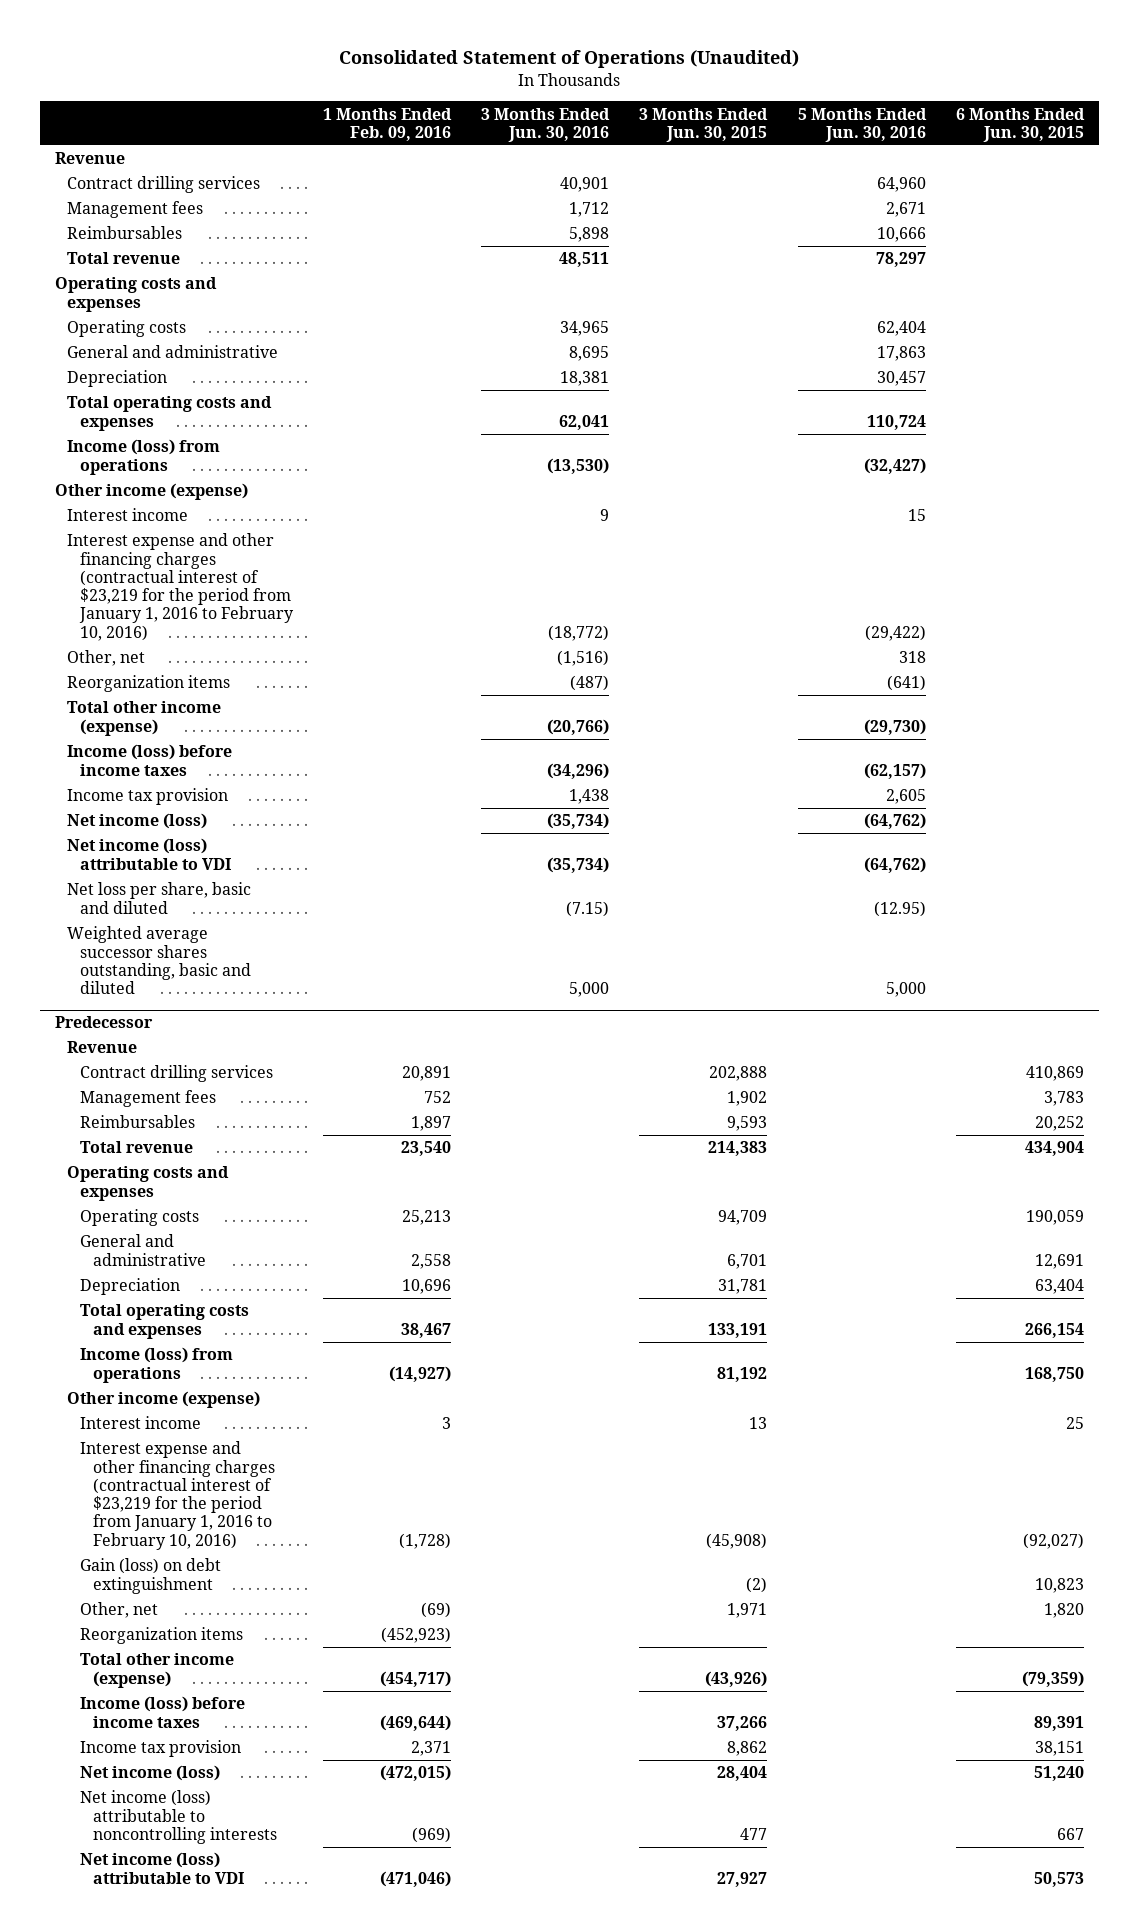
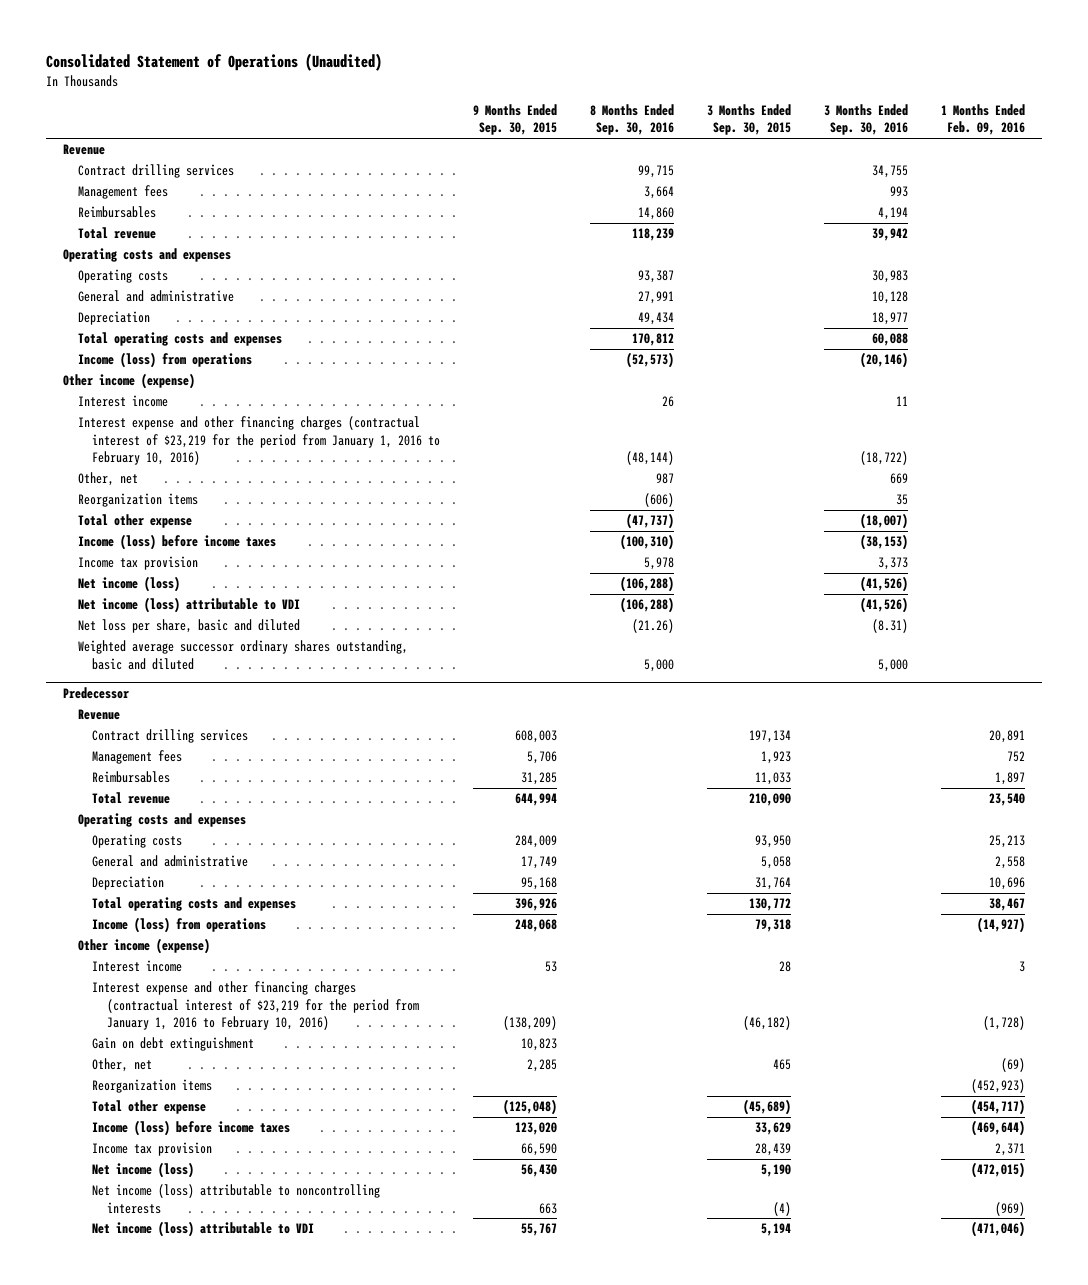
- | 1 Months Ended Feb. 09, 2016 | 3 Months Ended Jun. 30, 2016 | 3 Months Ended Jun. 30, 2015 | 5 Months Ended Jun. 30, 2016 | 6 Months Ended Jun. 30, 2015
+ | 9 Months Ended Sep. 30, 2015 | 8 Months Ended Sep. 30, 2016 | 3 Months Ended Sep. 30, 2015 | 3 Months Ended Sep. 30, 2016 | 1 Months Ended Feb. 09, 2016
- Total other income (expense) | | (20,766) | | (29,730) |
+ Total other expense | | (47,737) | | (18,007) |
- Weighted average successor shares outstanding, basic and diluted | | 5,000 | | 5,000 |
+ Weighted average successor ordinary shares outstanding, basic and diluted | | 5,000 | | 5,000 |
@ Predecessor
- Gain (loss) on debt extinguishment | | | (2) | | 10,823
+ Gain on debt extinguishment | 10,823 | | | |
- Total other income (expense) | (454,717) | | (43,926) | | (79,359)
+ Total other expense | (125,048) | | (45,689) | | (454,717)

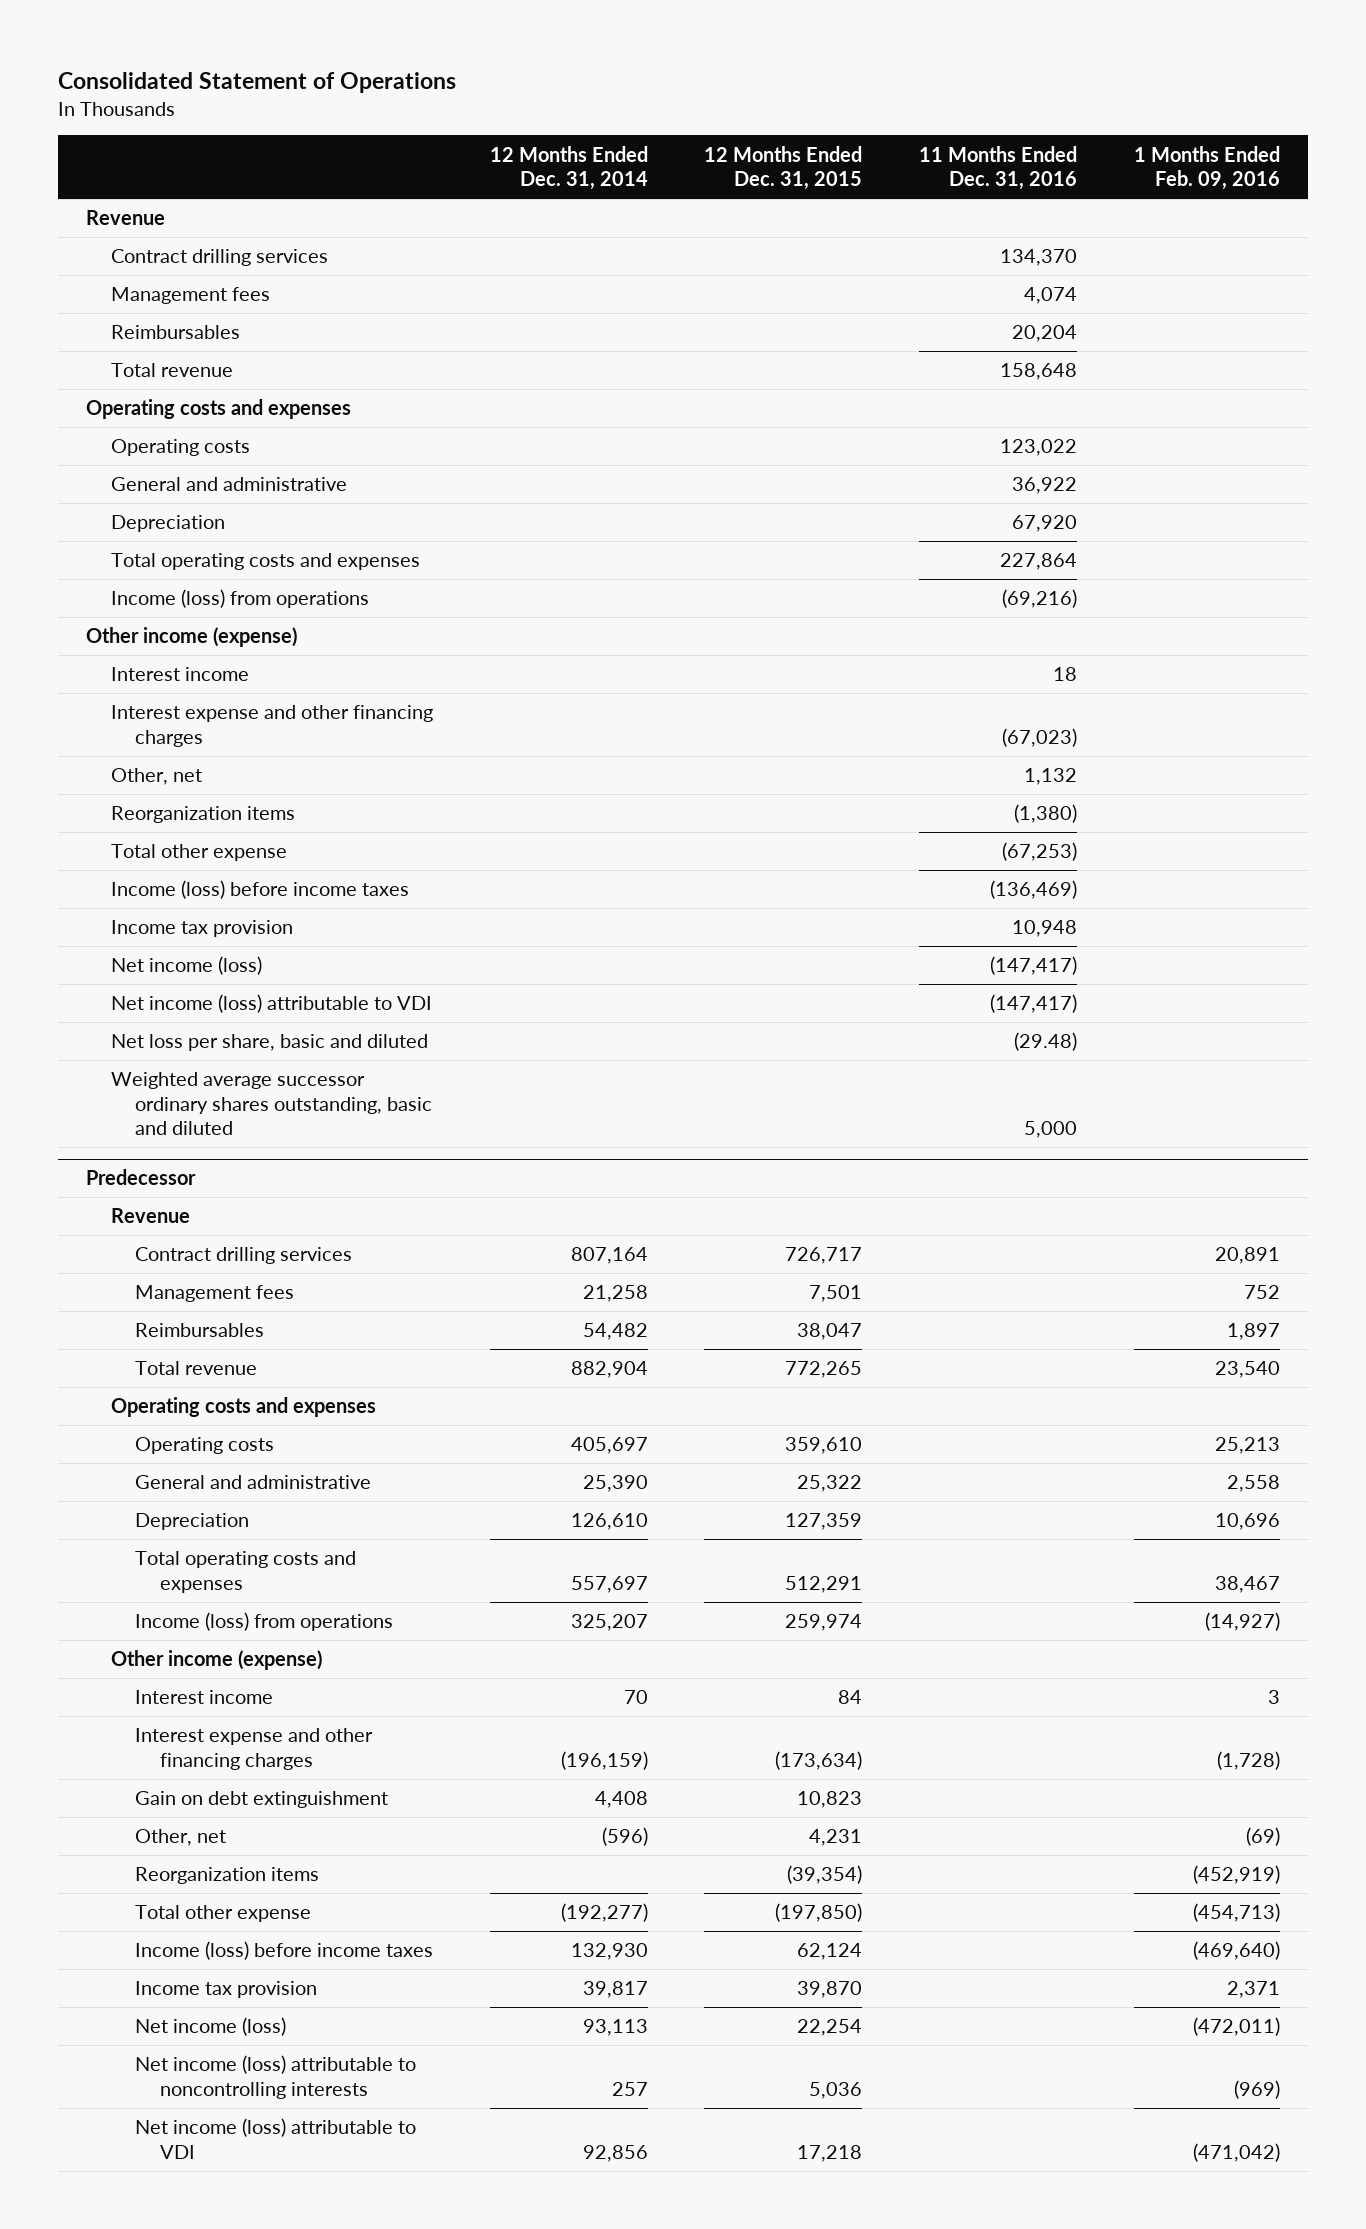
- Consolidated Statement of Operations (Unaudited)
+ Consolidated Statement of Operations
- | 9 Months Ended Sep. 30, 2015 | 8 Months Ended Sep. 30, 2016 | 3 Months Ended Sep. 30, 2015 | 3 Months Ended Sep. 30, 2016 | 1 Months Ended Feb. 09, 2016
+ | 12 Months Ended Dec. 31, 2014 | 12 Months Ended Dec. 31, 2015 | 11 Months Ended Dec. 31, 2016 | 1 Months Ended Feb. 09, 2016
- Interest expense and other financing charges (contractual interest of $23,219 for the period from January 1, 2016 to February 10, 2016) | | (48,144) | | (18,722) |
+ Interest expense and other financing charges | | | (67,023) |
@ Predecessor
- Interest expense and other financing charges (contractual interest of $23,219 for the period from January 1, 2016 to February 10, 2016) | (138,209) | | (46,182) | | (1,728)
+ Interest expense and other financing charges | (196,159) | (173,634) | | (1,728)
- Reorganization items | | | | | (452,923)
- Total other expense | (125,048) | | (45,689) | | (454,717)
- Income (loss) before income taxes | 123,020 | | 33,629 | | (469,644)
+ Reorganization items | | (39,354) | | (452,919)
+ Total other expense | (192,277) | (197,850) | | (454,713)
+ Income (loss) before income taxes | 132,930 | 62,124 | | (469,640)
- Net income (loss) | 56,430 | | 5,190 | | (472,015)
+ Net income (loss) | 93,113 | 22,254 | | (472,011)
- Net income (loss) attributable to VDI | 55,767 | | 5,194 | | (471,046)
+ Net income (loss) attributable to VDI | 92,856 | 17,218 | | (471,042)

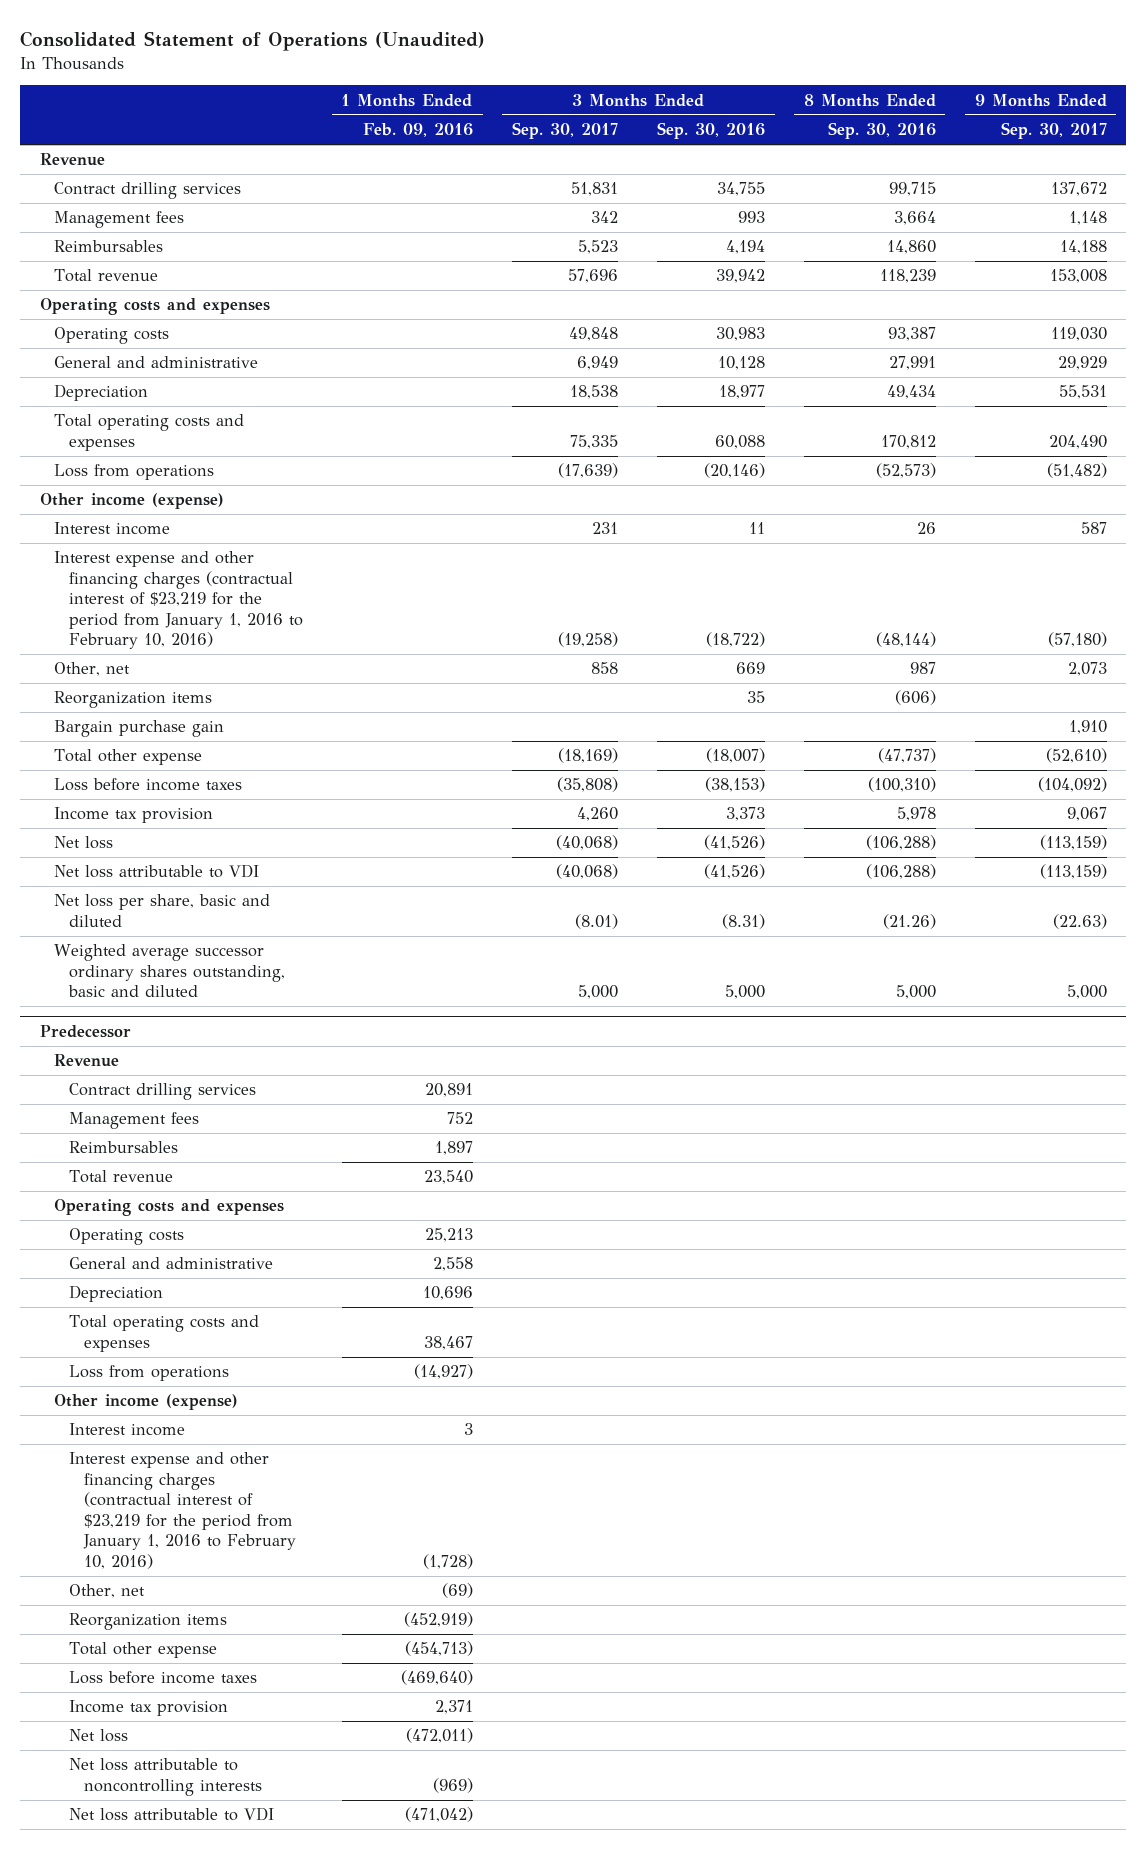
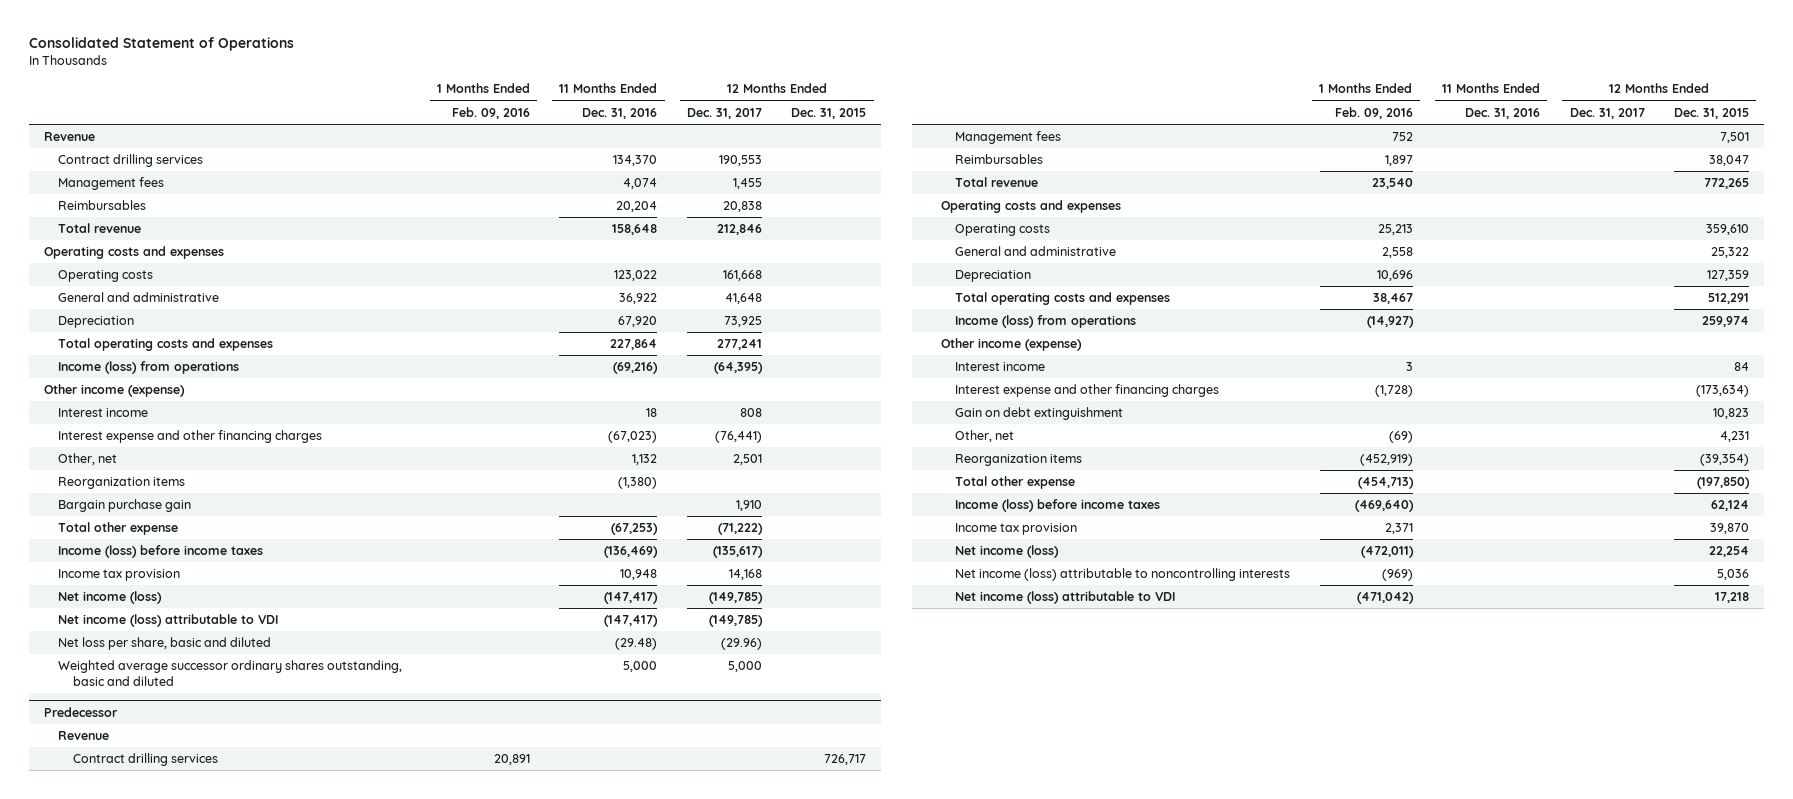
- Consolidated Statement of Operations (Unaudited)
+ Consolidated Statement of Operations
- | 1 Months Ended Feb. 09, 2016 | 3 Months Ended Sep. 30, 2017 | 3 Months Ended Sep. 30, 2016 | 8 Months Ended Sep. 30, 2016 | 9 Months Ended Sep. 30, 2017
+ | 1 Months Ended Feb. 09, 2016 | 11 Months Ended Dec. 31, 2016 | 12 Months Ended Dec. 31, 2017 | 12 Months Ended Dec. 31, 2015
- Loss from operations | | (17,639) | (20,146) | (52,573) | (51,482)
+ Income (loss) from operations | | (69,216) | (64,395) |
- Interest expense and other financing charges (contractual interest of $23,219 for the period from January 1, 2016 to February 10, 2016) | | (19,258) | (18,722) | (48,144) | (57,180)
+ Interest expense and other financing charges | | (67,023) | (76,441) |
- Loss before income taxes | | (35,808) | (38,153) | (100,310) | (104,092)
+ Income (loss) before income taxes | | (136,469) | (135,617) |
- Net loss | | (40,068) | (41,526) | (106,288) | (113,159)
- Net loss attributable to VDI | | (40,068) | (41,526) | (106,288) | (113,159)
+ Net income (loss) | | (147,417) | (149,785) |
+ Net income (loss) attributable to VDI | | (147,417) | (149,785) |
@ Predecessor
- Loss from operations | (14,927) | | | |
+ Income (loss) from operations | (14,927) | | | 259,974
- Interest expense and other financing charges (contractual interest of $23,219 for the period from January 1, 2016 to February 10, 2016) | (1,728) | | | |
+ Interest expense and other financing charges | (1,728) | | | (173,634)
+ Gain on debt extinguishment | | | | 10,823
- Loss before income taxes | (469,640) | | | |
+ Income (loss) before income taxes | (469,640) | | | 62,124
- Net loss | (472,011) | | | |
- Net loss attributable to noncontrolling interests | (969) | | | |
- Net loss attributable to VDI | (471,042) | | | |
+ Net income (loss) | (472,011) | | | 22,254
+ Net income (loss) attributable to noncontrolling interests | (969) | | | 5,036
+ Net income (loss) attributable to VDI | (471,042) | | | 17,218

